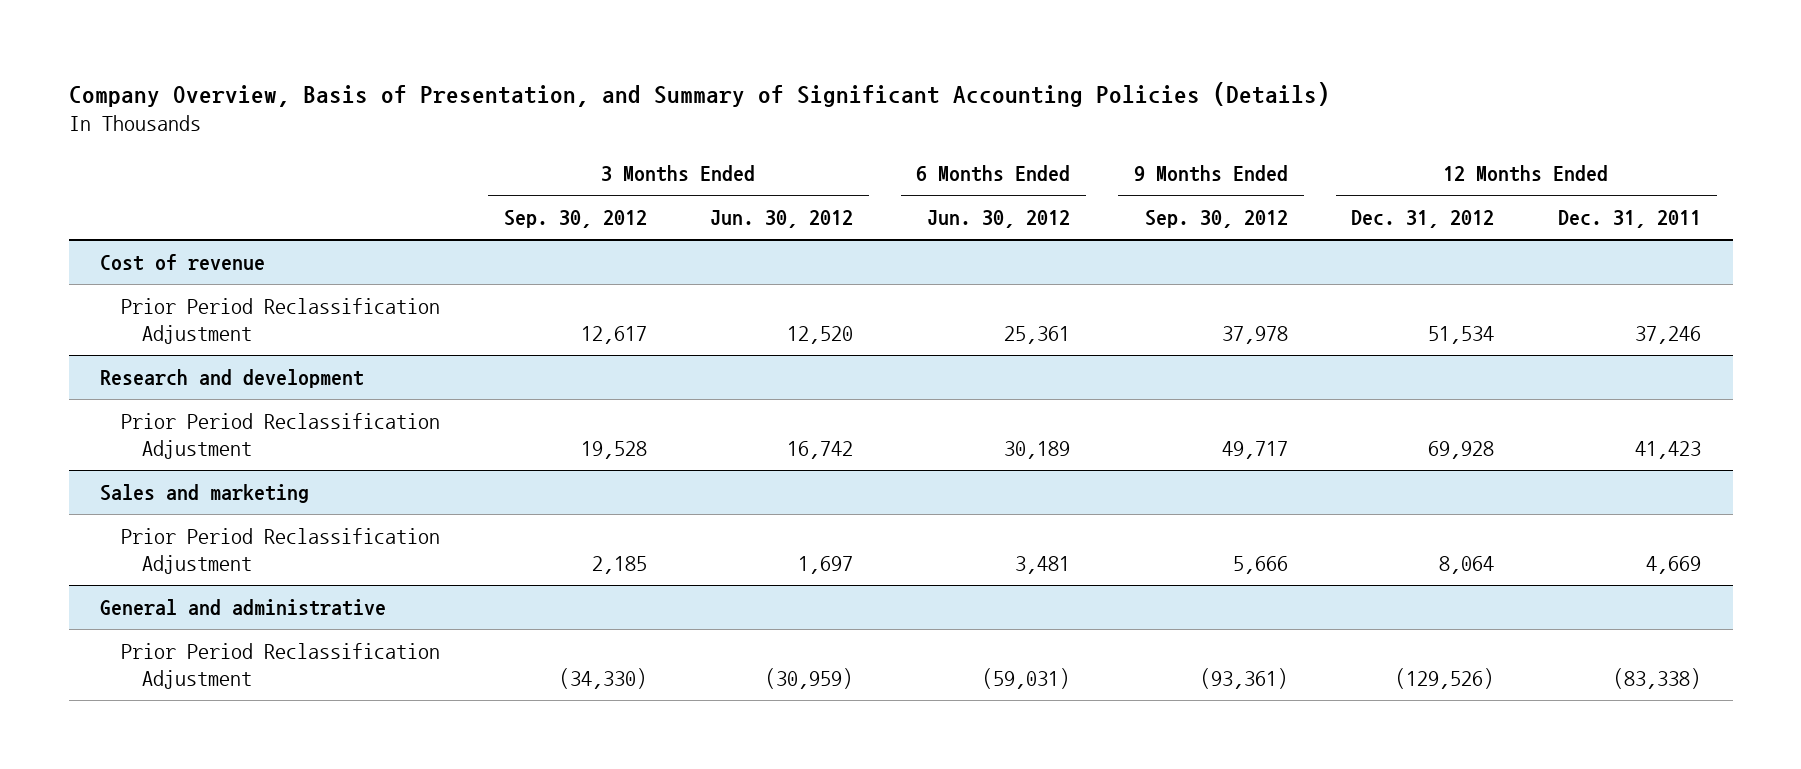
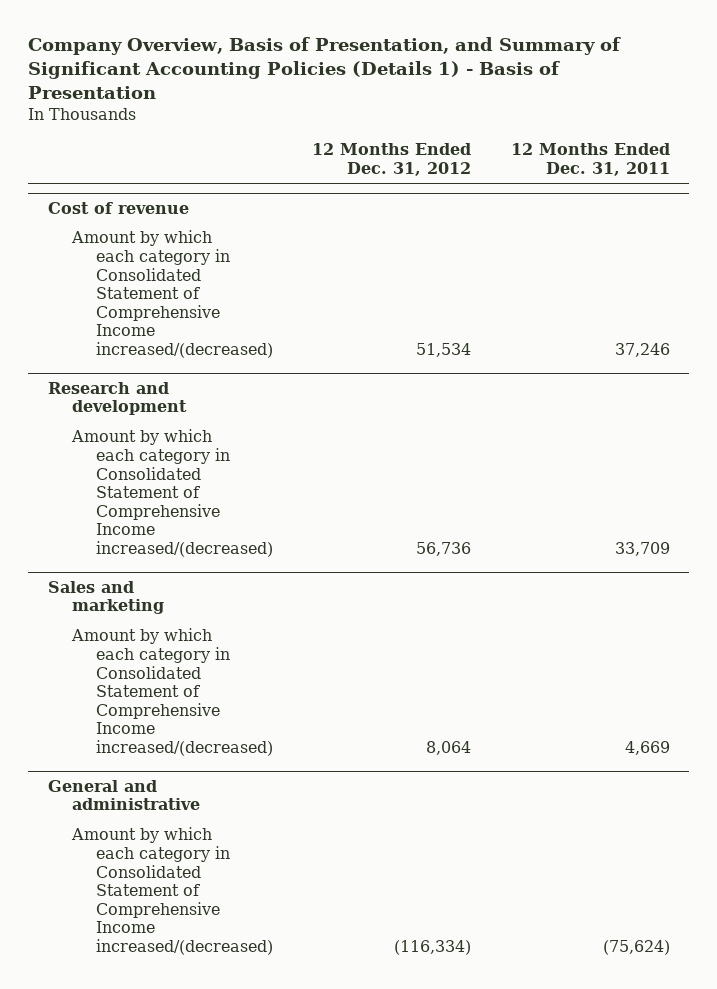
- Company Overview, Basis of Presentation, and Summary of Significant Accounting Policies (Details)
+ Company Overview, Basis of Presentation, and Summary of Significant Accounting Policies (Details 1) - Basis of Presentation
- | 3 Months Ended Sep. 30, 2012 | 3 Months Ended Jun. 30, 2012 | 6 Months Ended Jun. 30, 2012 | 9 Months Ended Sep. 30, 2012 | 12 Months Ended Dec. 31, 2012 | 12 Months Ended Dec. 31, 2011
+ | 12 Months Ended Dec. 31, 2012 | 12 Months Ended Dec. 31, 2011
@ Cost of revenue
- Prior Period Reclassification Adjustment | 12,617 | 12,520 | 25,361 | 37,978 | 51,534 | 37,246
+ Amount by which each category in Consolidated Statement of Comprehensive Income increased/(decreased) | 51,534 | 37,246
@ Research and development
- Prior Period Reclassification Adjustment | 19,528 | 16,742 | 30,189 | 49,717 | 69,928 | 41,423
+ Amount by which each category in Consolidated Statement of Comprehensive Income increased/(decreased) | 56,736 | 33,709
@ Sales and marketing
- Prior Period Reclassification Adjustment | 2,185 | 1,697 | 3,481 | 5,666 | 8,064 | 4,669
+ Amount by which each category in Consolidated Statement of Comprehensive Income increased/(decreased) | 8,064 | 4,669
@ General and administrative
- Prior Period Reclassification Adjustment | (34,330) | (30,959) | (59,031) | (93,361) | (129,526) | (83,338)
+ Amount by which each category in Consolidated Statement of Comprehensive Income increased/(decreased) | (116,334) | (75,624)

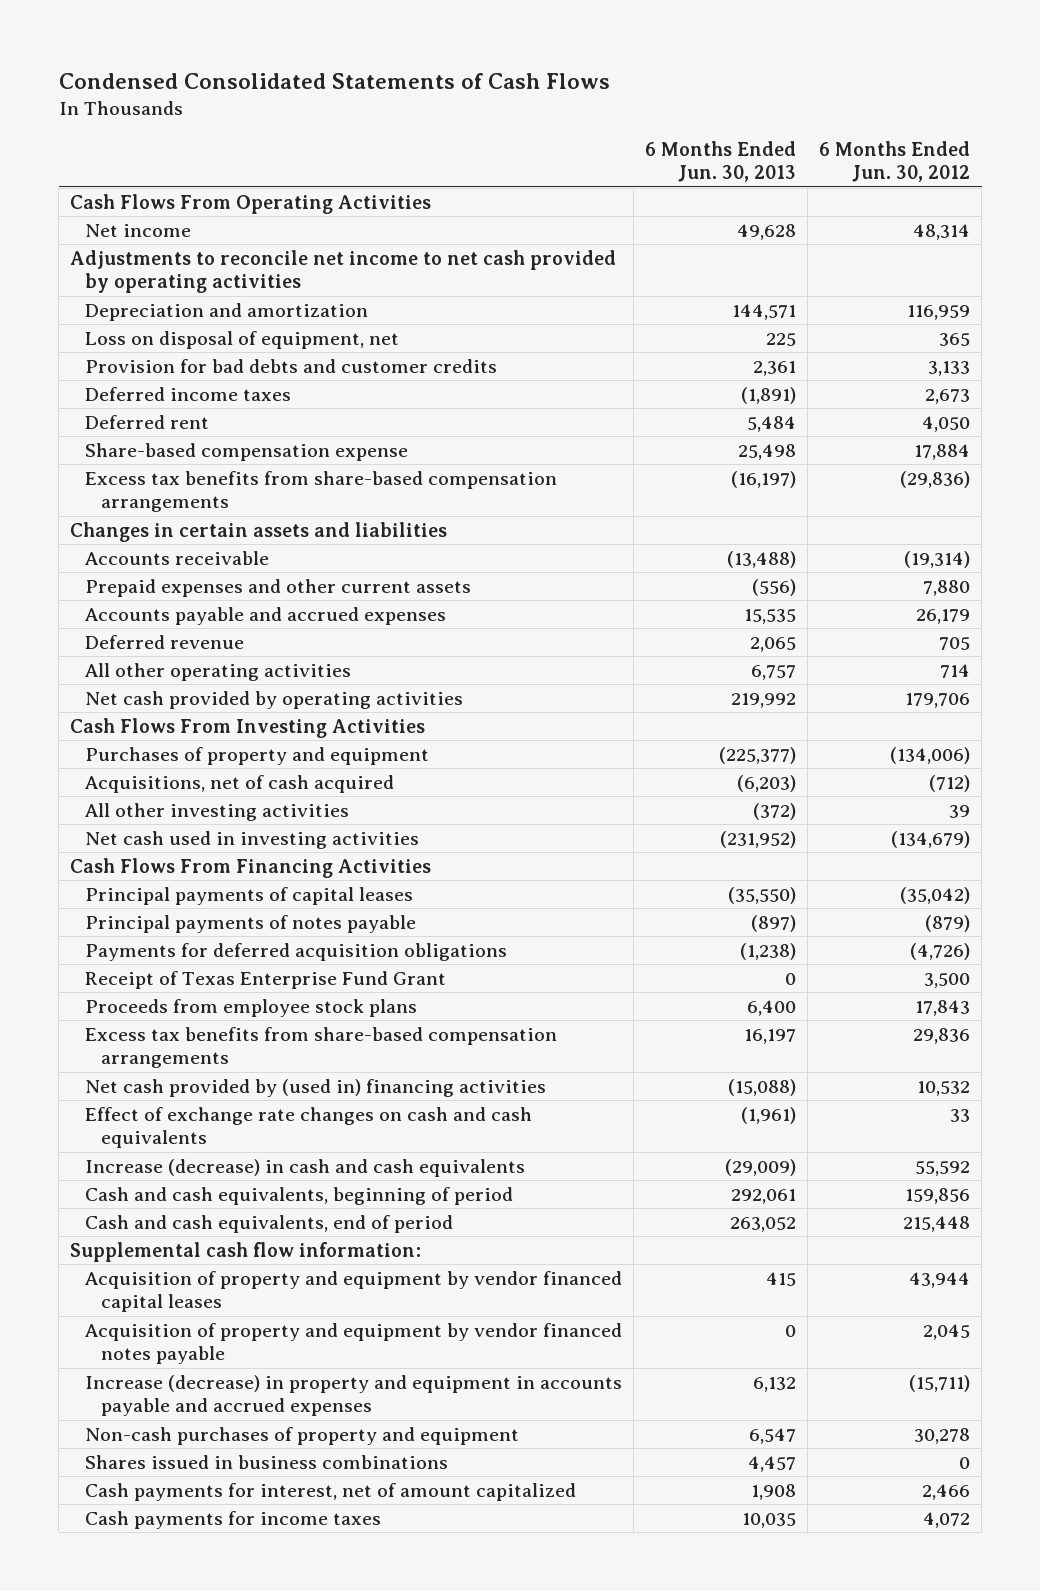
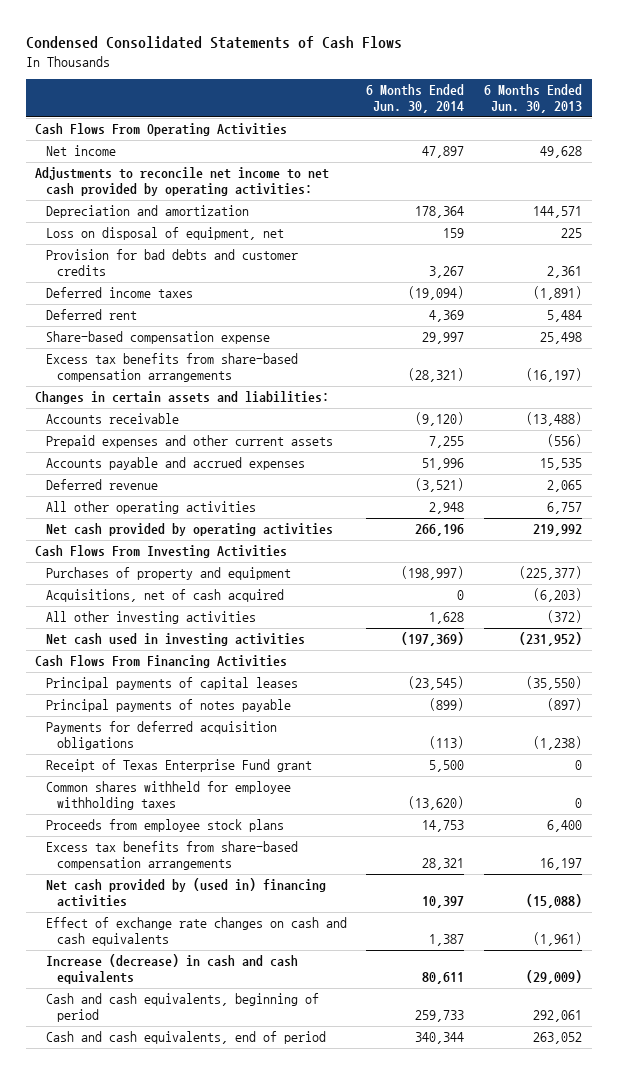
- | 6 Months Ended Jun. 30, 2013 | 6 Months Ended Jun. 30, 2012
+ | 6 Months Ended Jun. 30, 2014 | 6 Months Ended Jun. 30, 2013
- Adjustments to reconcile net income to net cash provided by operating activities
+ Adjustments to reconcile net income to net cash provided by operating activities:
- Changes in certain assets and liabilities
+ Changes in certain assets and liabilities:
- Receipt of Texas Enterprise Fund Grant | 0 | 3,500
+ Receipt of Texas Enterprise Fund grant | 5,500 | 0
+ Common shares withheld for employee withholding taxes | (13,620) | 0
- Supplemental cash flow information:
- Acquisition of property and equipment by vendor financed capital leases | 415 | 43,944
- Acquisition of property and equipment by vendor financed notes payable | 0 | 2,045
- Increase (decrease) in property and equipment in accounts payable and accrued expenses | 6,132 | (15,711)
- Non-cash purchases of property and equipment | 6,547 | 30,278
- Shares issued in business combinations | 4,457 | 0
- Cash payments for interest, net of amount capitalized | 1,908 | 2,466
- Cash payments for income taxes | 10,035 | 4,072

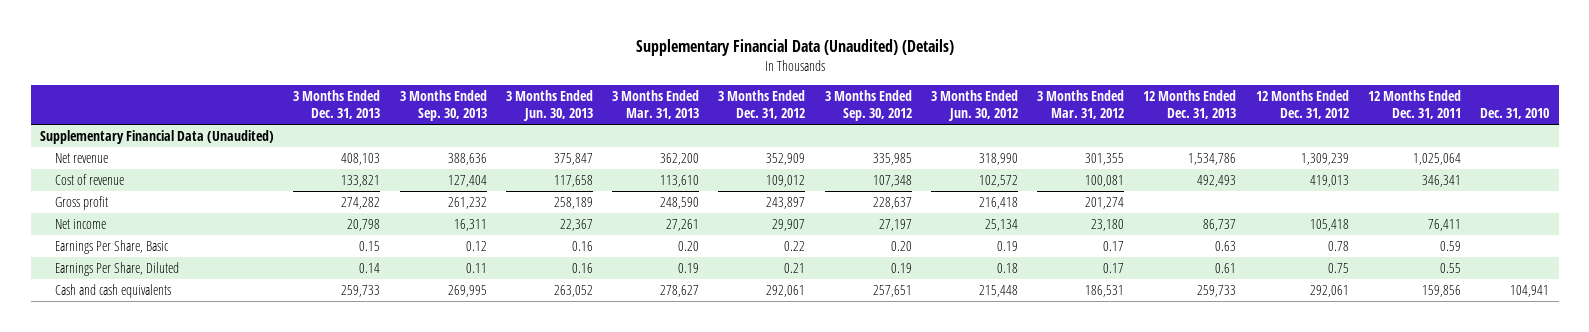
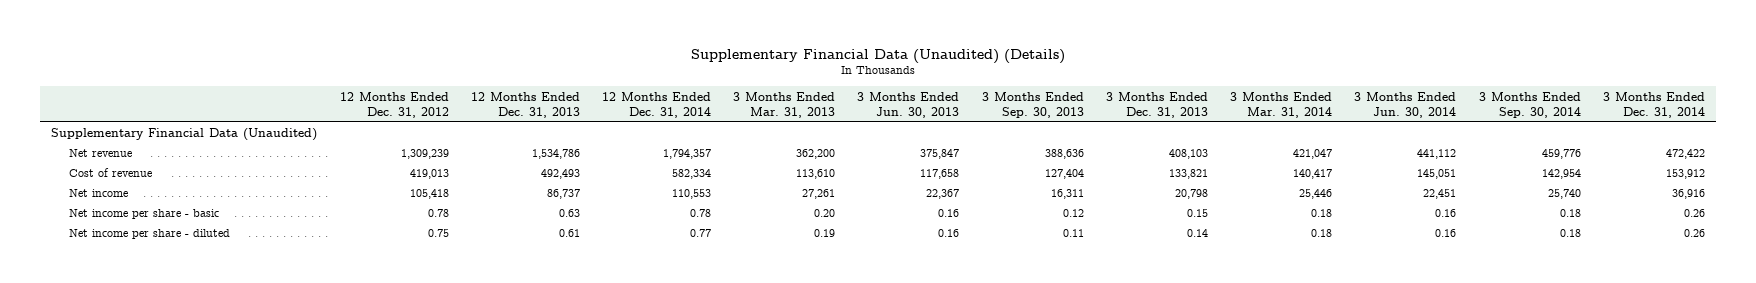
- | 3 Months Ended Dec. 31, 2013 | 3 Months Ended Sep. 30, 2013 | 3 Months Ended Jun. 30, 2013 | 3 Months Ended Mar. 31, 2013 | 3 Months Ended Dec. 31, 2012 | 3 Months Ended Sep. 30, 2012 | 3 Months Ended Jun. 30, 2012 | 3 Months Ended Mar. 31, 2012 | 12 Months Ended Dec. 31, 2013 | 12 Months Ended Dec. 31, 2012 | 12 Months Ended Dec. 31, 2011 | Dec. 31, 2010
+ | 12 Months Ended Dec. 31, 2012 | 12 Months Ended Dec. 31, 2013 | 12 Months Ended Dec. 31, 2014 | 3 Months Ended Mar. 31, 2013 | 3 Months Ended Jun. 30, 2013 | 3 Months Ended Sep. 30, 2013 | 3 Months Ended Dec. 31, 2013 | 3 Months Ended Mar. 31, 2014 | 3 Months Ended Jun. 30, 2014 | 3 Months Ended Sep. 30, 2014 | 3 Months Ended Dec. 31, 2014
- Gross profit | 274,282 | 261,232 | 258,189 | 248,590 | 243,897 | 228,637 | 216,418 | 201,274 | | | |
- Earnings Per Share, Basic | 0.15 | 0.12 | 0.16 | 0.20 | 0.22 | 0.20 | 0.19 | 0.17 | 0.63 | 0.78 | 0.59 |
- Earnings Per Share, Diluted | 0.14 | 0.11 | 0.16 | 0.19 | 0.21 | 0.19 | 0.18 | 0.17 | 0.61 | 0.75 | 0.55 |
- Cash and cash equivalents | 259,733 | 269,995 | 263,052 | 278,627 | 292,061 | 257,651 | 215,448 | 186,531 | 259,733 | 292,061 | 159,856 | 104,941
+ Net income per share - basic | 0.78 | 0.63 | 0.78 | 0.20 | 0.16 | 0.12 | 0.15 | 0.18 | 0.16 | 0.18 | 0.26
+ Net income per share - diluted | 0.75 | 0.61 | 0.77 | 0.19 | 0.16 | 0.11 | 0.14 | 0.18 | 0.16 | 0.18 | 0.26

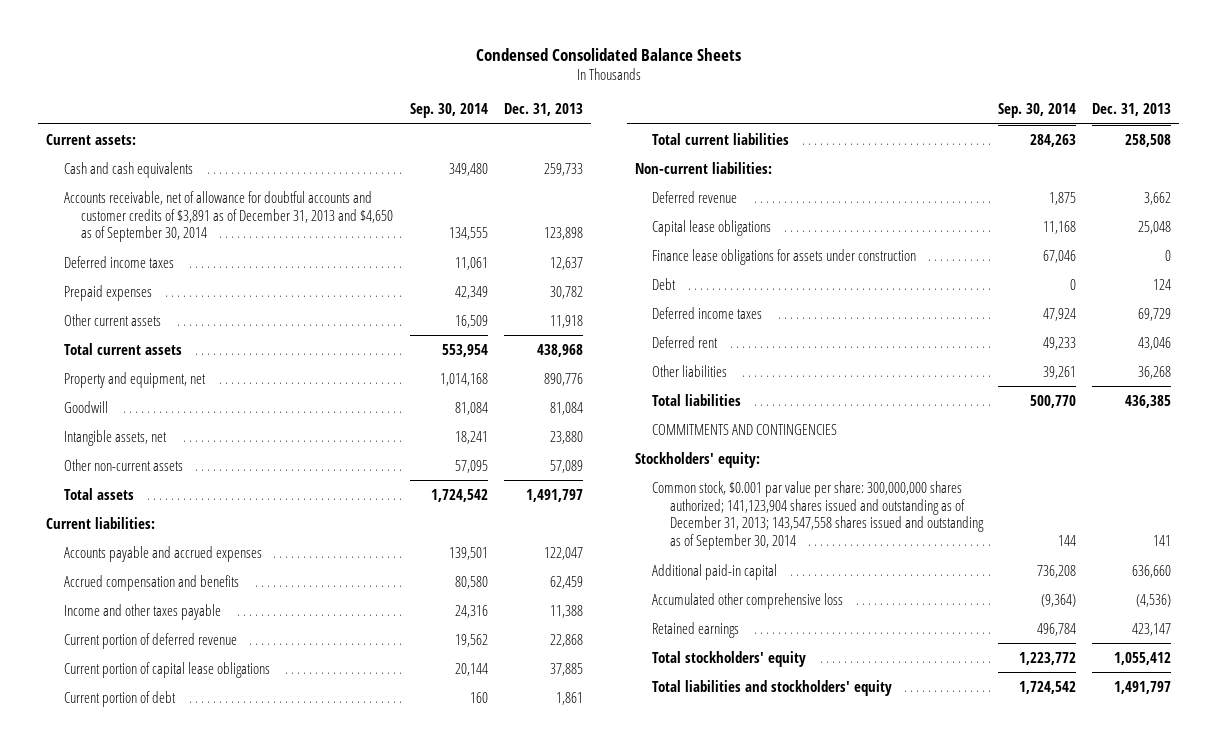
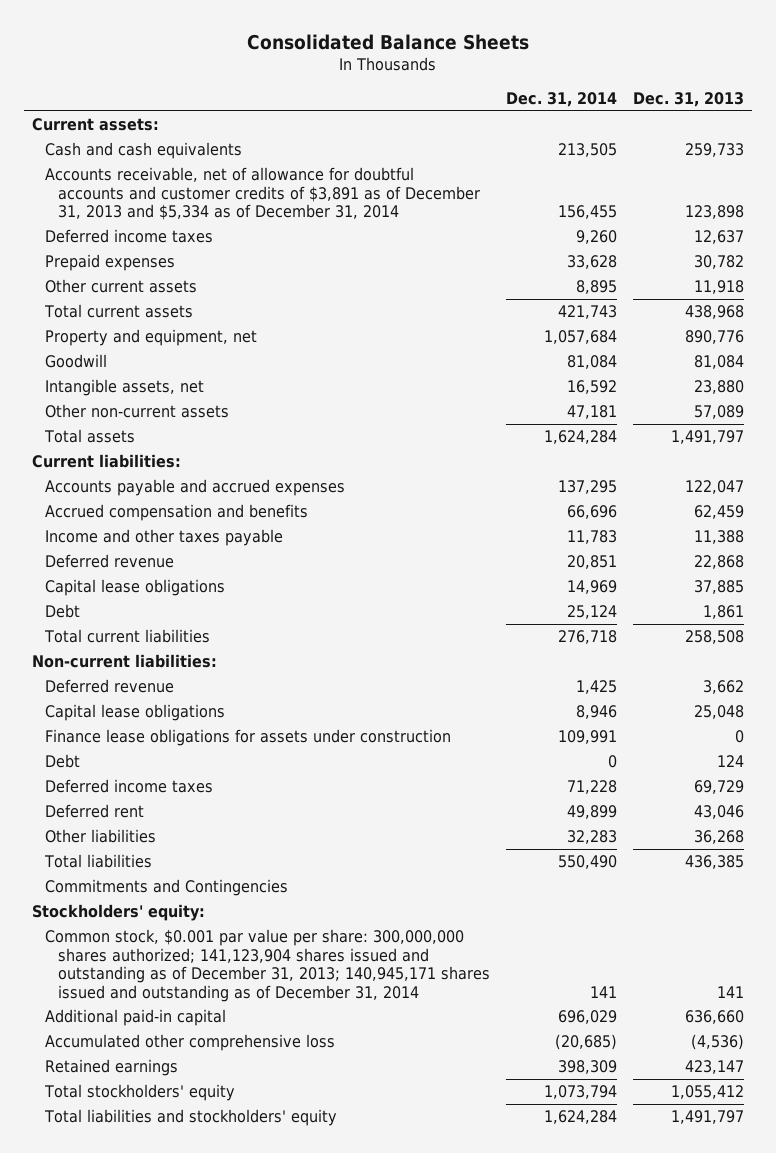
- Condensed Consolidated Balance Sheets
+ Consolidated Balance Sheets
- | Sep. 30, 2014 | Dec. 31, 2013
+ | Dec. 31, 2014 | Dec. 31, 2013
- Accounts receivable, net of allowance for doubtful accounts and customer credits of $3,891 as of December 31, 2013 and $4,650 as of September 30, 2014 | 134,555 | 123,898
+ Accounts receivable, net of allowance for doubtful accounts and customer credits of $3,891 as of December 31, 2013 and $5,334 as of December 31, 2014 | 156,455 | 123,898
- Current portion of deferred revenue | 19,562 | 22,868
- Current portion of capital lease obligations | 20,144 | 37,885
- Current portion of debt | 160 | 1,861
+ Deferred revenue | 20,851 | 22,868
+ Capital lease obligations | 14,969 | 37,885
+ Debt | 25,124 | 1,861
- COMMITMENTS AND CONTINGENCIES
+ Commitments and Contingencies
- Common stock, $0.001 par value per share: 300,000,000 shares authorized; 141,123,904 shares issued and outstanding as of December 31, 2013; 143,547,558 shares issued and outstanding as of September 30, 2014 | 144 | 141
+ Common stock, $0.001 par value per share: 300,000,000 shares authorized; 141,123,904 shares issued and outstanding as of December 31, 2013; 140,945,171 shares issued and outstanding as of December 31, 2014 | 141 | 141

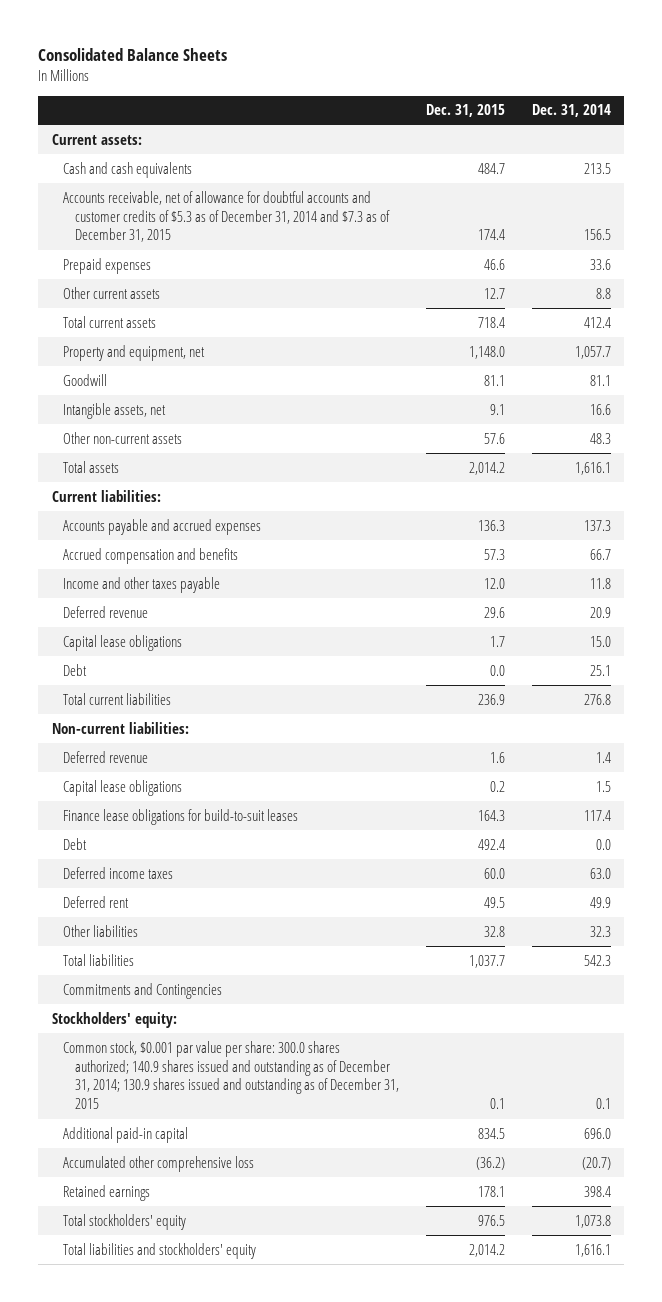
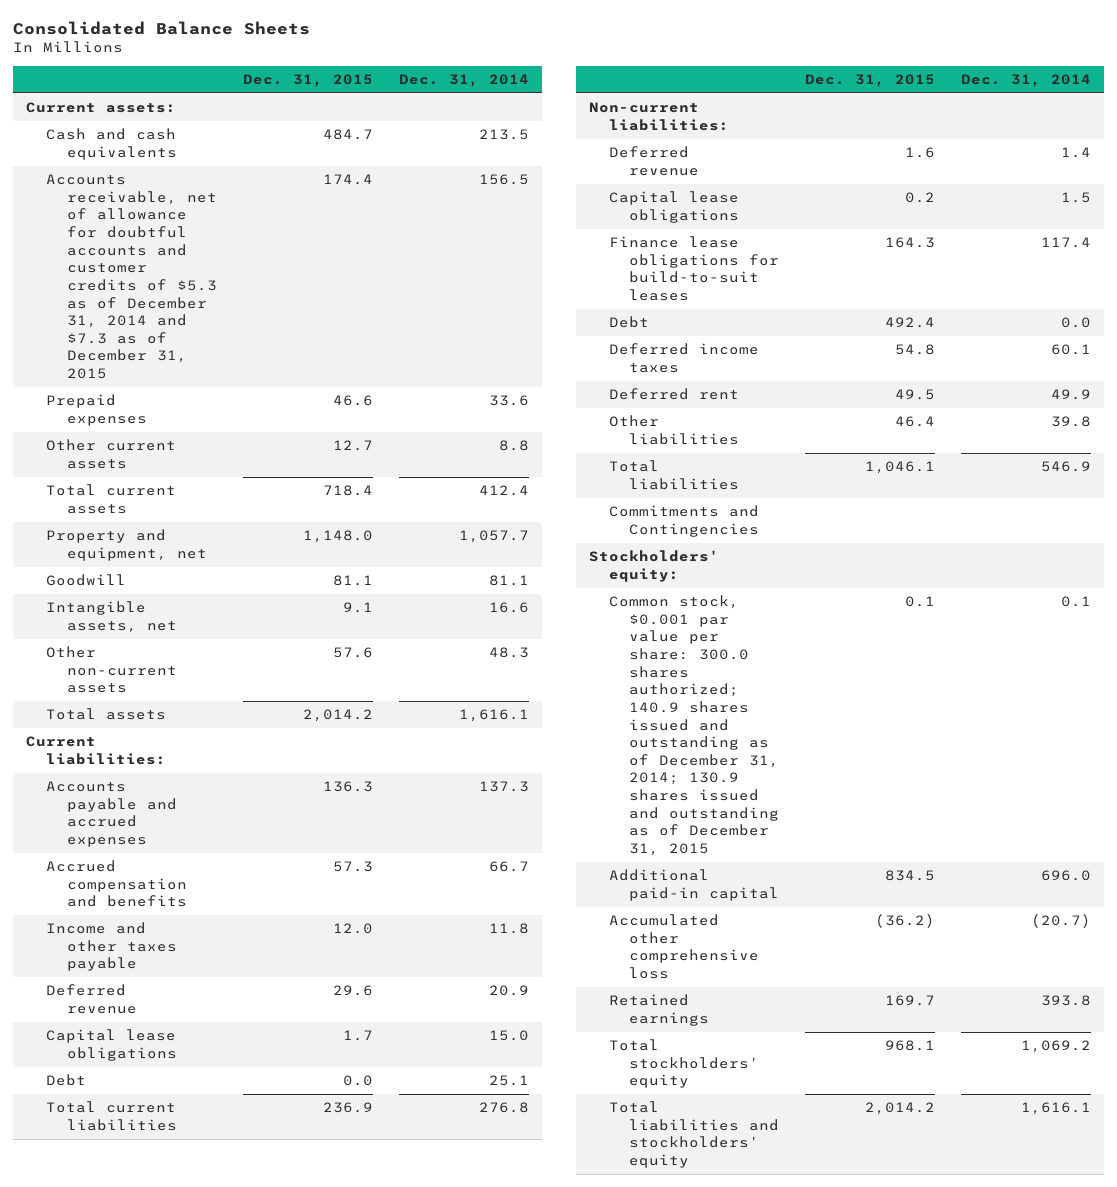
- Deferred income taxes | 60.0 | 63.0
+ Deferred income taxes | 54.8 | 60.1
- Other liabilities | 32.8 | 32.3
- Total liabilities | 1,037.7 | 542.3
+ Other liabilities | 46.4 | 39.8
+ Total liabilities | 1,046.1 | 546.9
- Retained earnings | 178.1 | 398.4
- Total stockholders' equity | 976.5 | 1,073.8
+ Retained earnings | 169.7 | 393.8
+ Total stockholders' equity | 968.1 | 1,069.2

